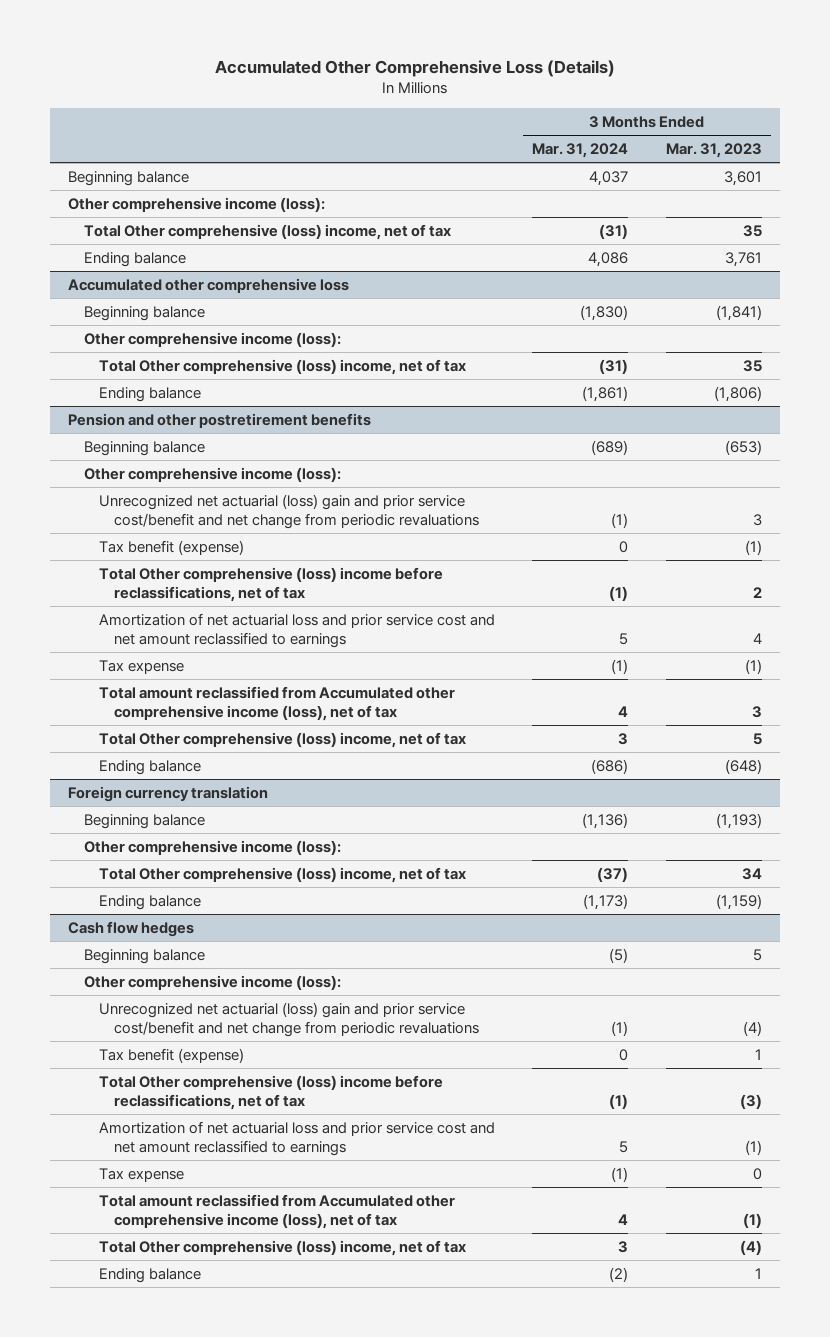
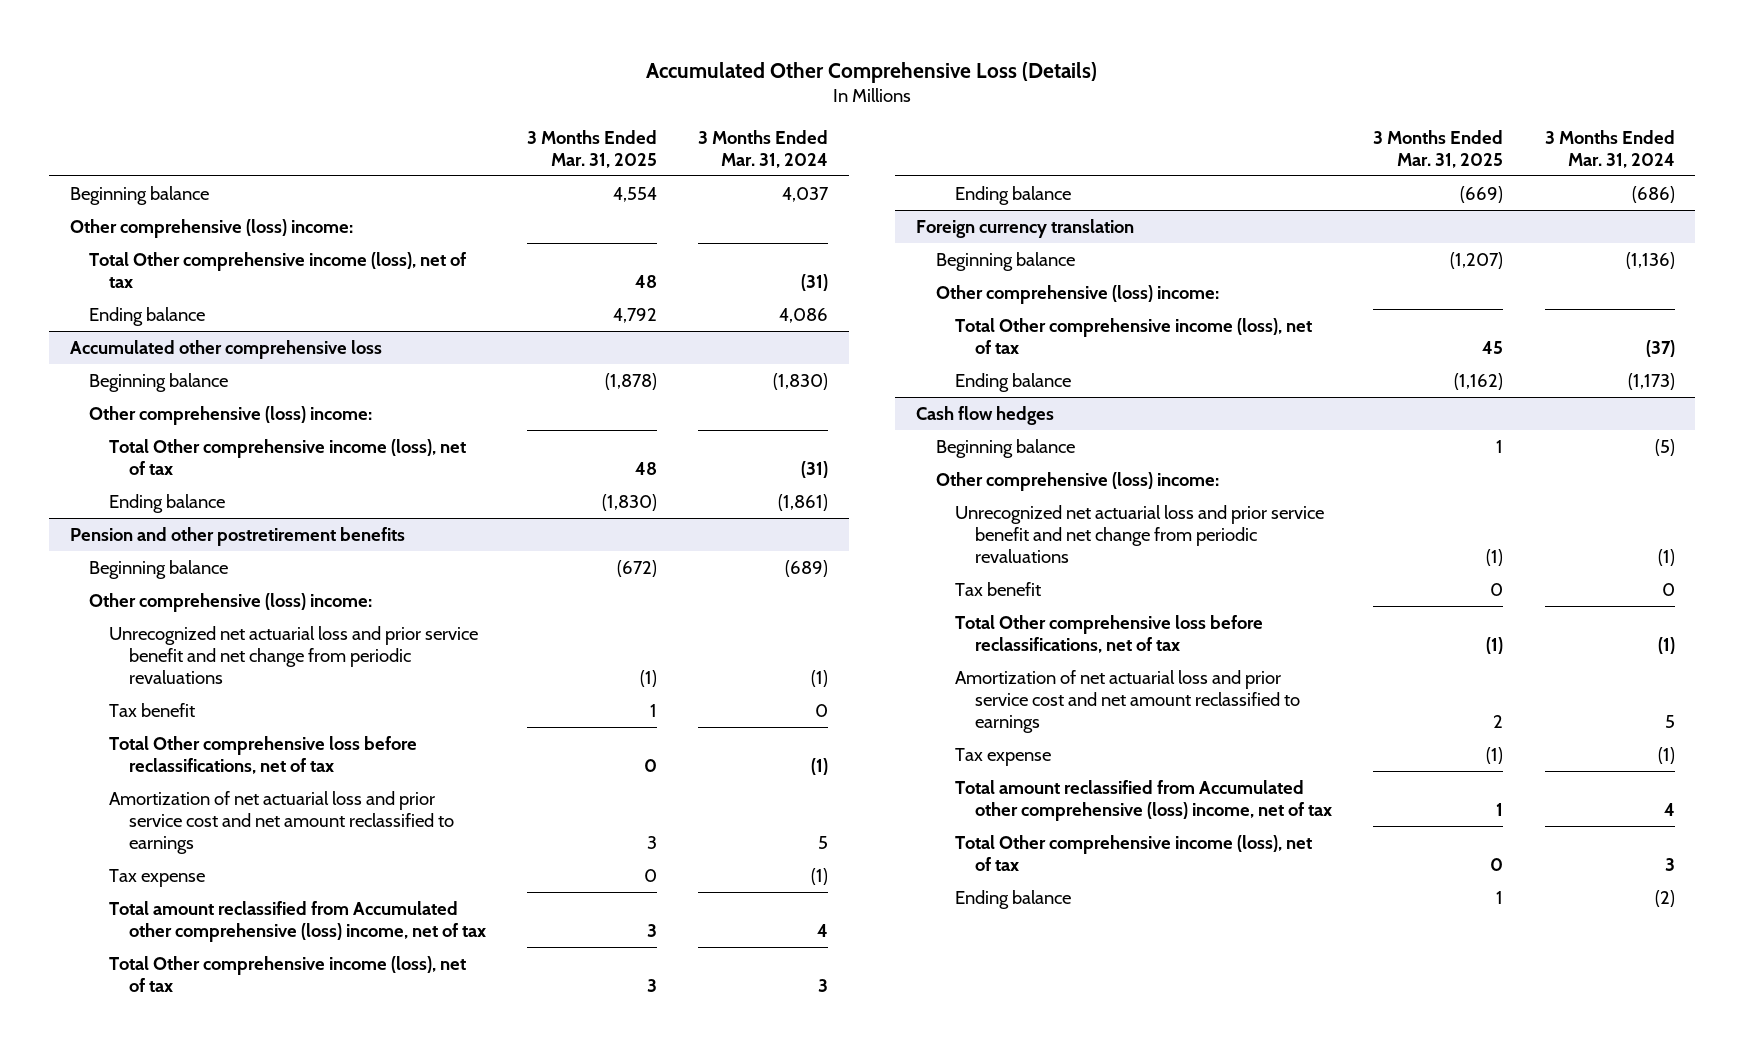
- | 3 Months Ended Mar. 31, 2024 | 3 Months Ended Mar. 31, 2023
+ | 3 Months Ended Mar. 31, 2025 | 3 Months Ended Mar. 31, 2024
- Other comprehensive income (loss):
- Total Other comprehensive (loss) income, net of tax | (31) | 35
+ Other comprehensive (loss) income:
+ Total Other comprehensive income (loss), net of tax | 48 | (31)
@ Accumulated other comprehensive loss
- Other comprehensive income (loss):
- Total Other comprehensive (loss) income, net of tax | (31) | 35
+ Other comprehensive (loss) income:
+ Total Other comprehensive income (loss), net of tax | 48 | (31)
@ Pension and other postretirement benefits
- Other comprehensive income (loss):
- Unrecognized net actuarial (loss) gain and prior service cost/benefit and net change from periodic revaluations | (1) | 3
- Tax benefit (expense) | 0 | (1)
- Total Other comprehensive (loss) income before reclassifications, net of tax | (1) | 2
+ Other comprehensive (loss) income:
+ Unrecognized net actuarial loss and prior service benefit and net change from periodic revaluations | (1) | (1)
+ Tax benefit | 1 | 0
+ Total Other comprehensive loss before reclassifications, net of tax | 0 | (1)
- Total amount reclassified from Accumulated other comprehensive income (loss), net of tax | 4 | 3
- Total Other comprehensive (loss) income, net of tax | 3 | 5
+ Total amount reclassified from Accumulated other comprehensive (loss) income, net of tax | 3 | 4
+ Total Other comprehensive income (loss), net of tax | 3 | 3
@ Foreign currency translation
- Other comprehensive income (loss):
- Total Other comprehensive (loss) income, net of tax | (37) | 34
+ Other comprehensive (loss) income:
+ Total Other comprehensive income (loss), net of tax | 45 | (37)
@ Cash flow hedges
- Other comprehensive income (loss):
- Unrecognized net actuarial (loss) gain and prior service cost/benefit and net change from periodic revaluations | (1) | (4)
- Tax benefit (expense) | 0 | 1
- Total Other comprehensive (loss) income before reclassifications, net of tax | (1) | (3)
+ Other comprehensive (loss) income:
+ Unrecognized net actuarial loss and prior service benefit and net change from periodic revaluations | (1) | (1)
+ Tax benefit | 0 | 0
+ Total Other comprehensive loss before reclassifications, net of tax | (1) | (1)
- Total amount reclassified from Accumulated other comprehensive income (loss), net of tax | 4 | (1)
- Total Other comprehensive (loss) income, net of tax | 3 | (4)
+ Total amount reclassified from Accumulated other comprehensive (loss) income, net of tax | 1 | 4
+ Total Other comprehensive income (loss), net of tax | 0 | 3

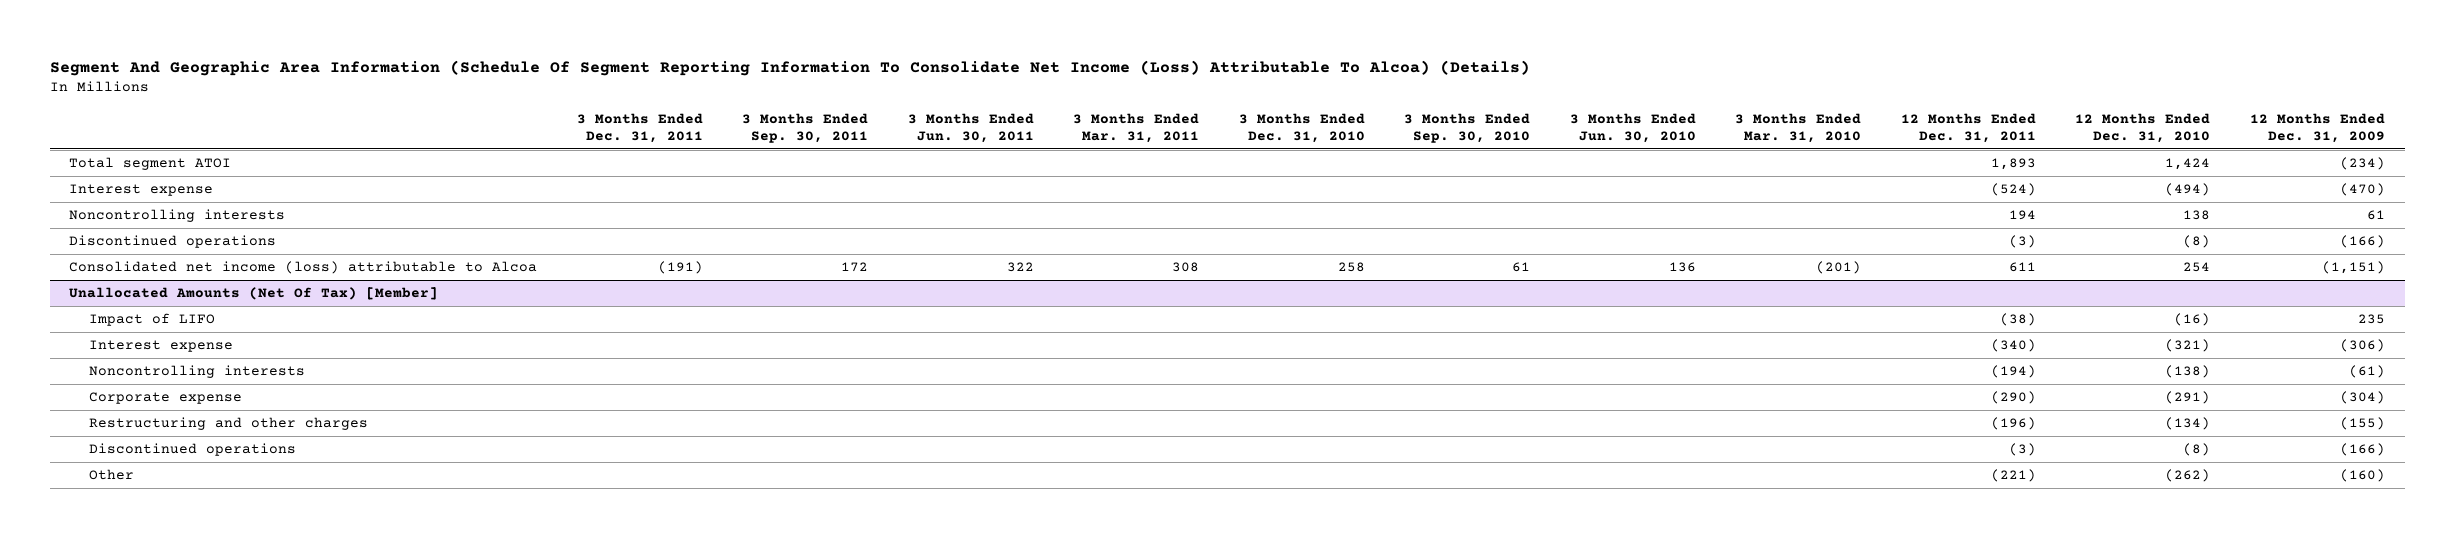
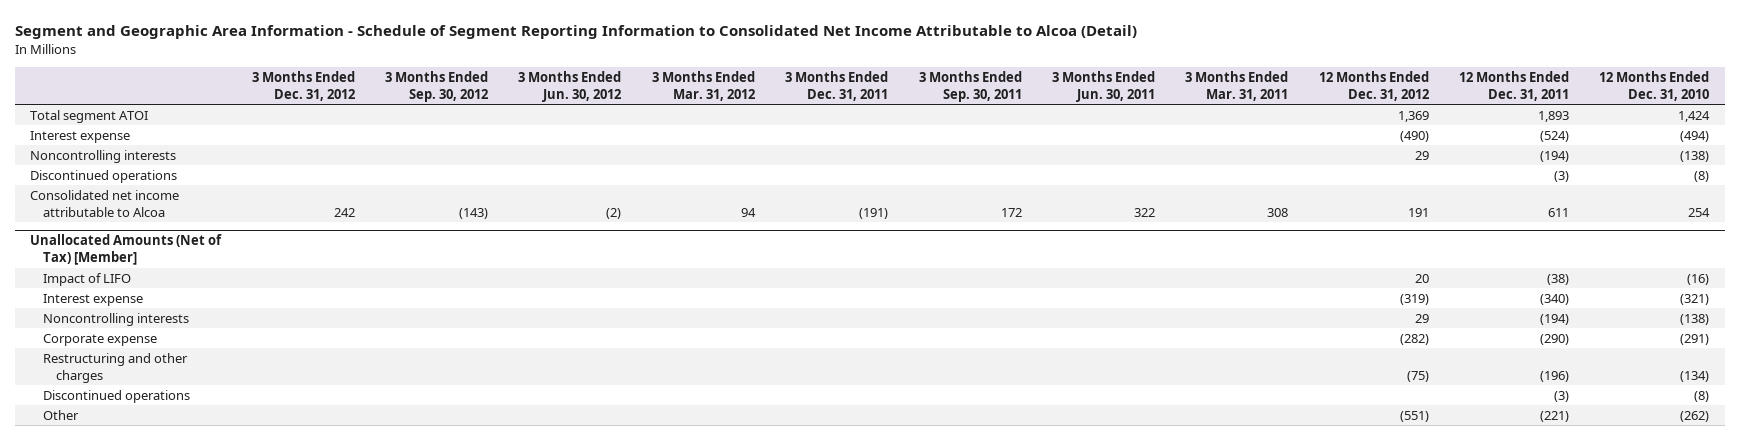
- Segment And Geographic Area Information (Schedule Of Segment Reporting Information To Consolidate Net Income (Loss) Attributable To Alcoa) (Details)
+ Segment and Geographic Area Information - Schedule of Segment Reporting Information to Consolidated Net Income Attributable to Alcoa (Detail)
- | 3 Months Ended Dec. 31, 2011 | 3 Months Ended Sep. 30, 2011 | 3 Months Ended Jun. 30, 2011 | 3 Months Ended Mar. 31, 2011 | 3 Months Ended Dec. 31, 2010 | 3 Months Ended Sep. 30, 2010 | 3 Months Ended Jun. 30, 2010 | 3 Months Ended Mar. 31, 2010 | 12 Months Ended Dec. 31, 2011 | 12 Months Ended Dec. 31, 2010 | 12 Months Ended Dec. 31, 2009
+ | 3 Months Ended Dec. 31, 2012 | 3 Months Ended Sep. 30, 2012 | 3 Months Ended Jun. 30, 2012 | 3 Months Ended Mar. 31, 2012 | 3 Months Ended Dec. 31, 2011 | 3 Months Ended Sep. 30, 2011 | 3 Months Ended Jun. 30, 2011 | 3 Months Ended Mar. 31, 2011 | 12 Months Ended Dec. 31, 2012 | 12 Months Ended Dec. 31, 2011 | 12 Months Ended Dec. 31, 2010
- Noncontrolling interests | | | | | | | | | 194 | 138 | 61
+ Noncontrolling interests | | | | | | | | | 29 | (194) | (138)
- Consolidated net income (loss) attributable to Alcoa | (191) | 172 | 322 | 308 | 258 | 61 | 136 | (201) | 611 | 254 | (1,151)
- Unallocated Amounts (Net Of Tax) [Member]
+ Consolidated net income attributable to Alcoa | 242 | (143) | (2) | 94 | (191) | 172 | 322 | 308 | 191 | 611 | 254
+ Unallocated Amounts (Net of Tax) [Member]

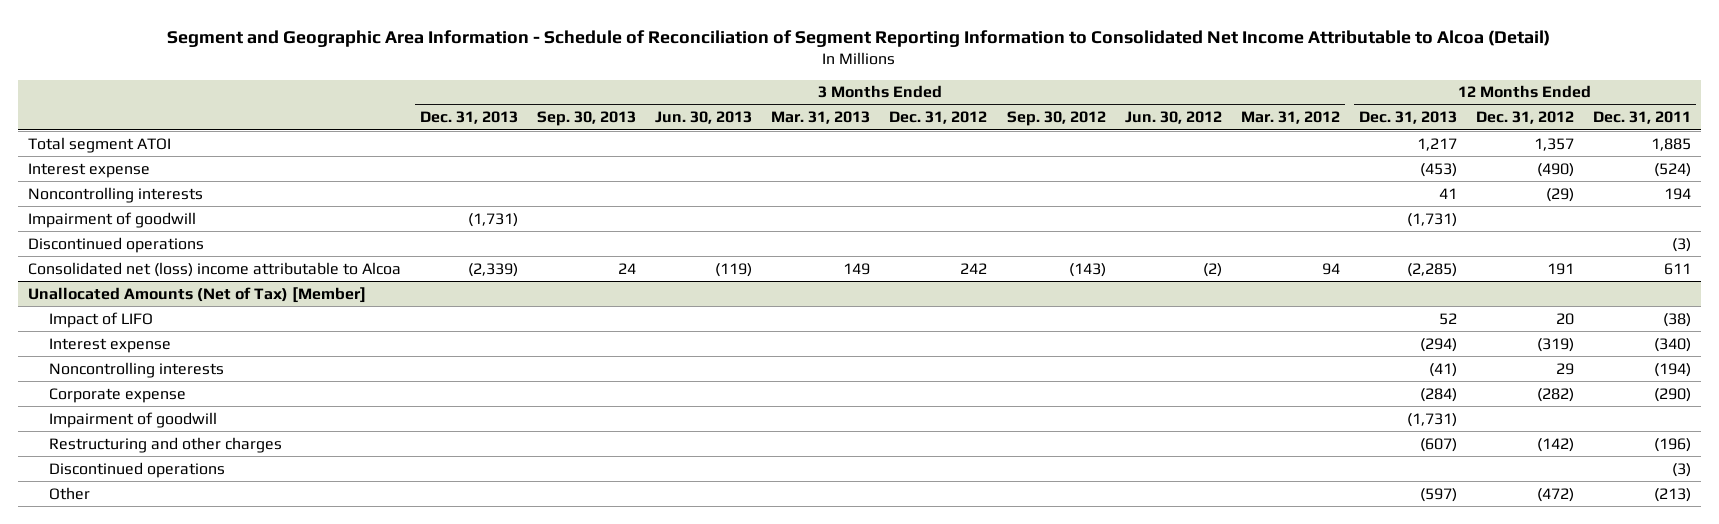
- Segment and Geographic Area Information - Schedule of Segment Reporting Information to Consolidated Net Income Attributable to Alcoa (Detail)
+ Segment and Geographic Area Information - Schedule of Reconciliation of Segment Reporting Information to Consolidated Net Income Attributable to Alcoa (Detail)
- | 3 Months Ended Dec. 31, 2012 | 3 Months Ended Sep. 30, 2012 | 3 Months Ended Jun. 30, 2012 | 3 Months Ended Mar. 31, 2012 | 3 Months Ended Dec. 31, 2011 | 3 Months Ended Sep. 30, 2011 | 3 Months Ended Jun. 30, 2011 | 3 Months Ended Mar. 31, 2011 | 12 Months Ended Dec. 31, 2012 | 12 Months Ended Dec. 31, 2011 | 12 Months Ended Dec. 31, 2010
+ | 3 Months Ended Dec. 31, 2013 | 3 Months Ended Sep. 30, 2013 | 3 Months Ended Jun. 30, 2013 | 3 Months Ended Mar. 31, 2013 | 3 Months Ended Dec. 31, 2012 | 3 Months Ended Sep. 30, 2012 | 3 Months Ended Jun. 30, 2012 | 3 Months Ended Mar. 31, 2012 | 12 Months Ended Dec. 31, 2013 | 12 Months Ended Dec. 31, 2012 | 12 Months Ended Dec. 31, 2011
- Total segment ATOI | | | | | | | | | 1,369 | 1,893 | 1,424
+ Total segment ATOI | | | | | | | | | 1,217 | 1,357 | 1,885
- Noncontrolling interests | | | | | | | | | 29 | (194) | (138)
+ Noncontrolling interests | | | | | | | | | 41 | (29) | 194
+ Impairment of goodwill | (1,731) | | | | | | | | (1,731) | |
- Consolidated net income attributable to Alcoa | 242 | (143) | (2) | 94 | (191) | 172 | 322 | 308 | 191 | 611 | 254
+ Consolidated net (loss) income attributable to Alcoa | (2,339) | 24 | (119) | 149 | 242 | (143) | (2) | 94 | (2,285) | 191 | 611
@ Unallocated Amounts (Net of Tax) [Member]
- Restructuring and other charges | | | | | | | | | (75) | (196) | (134)
+ Impairment of goodwill | | | | | | | | | (1,731) | |
+ Restructuring and other charges | | | | | | | | | (607) | (142) | (196)
- Other | | | | | | | | | (551) | (221) | (262)
+ Other | | | | | | | | | (597) | (472) | (213)

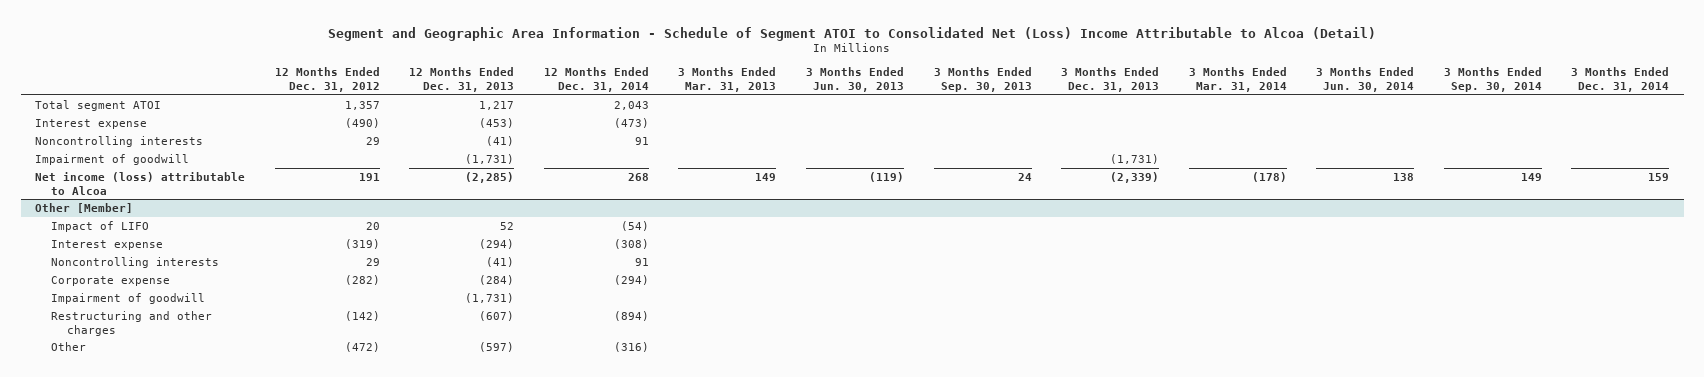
- Segment and Geographic Area Information - Schedule of Reconciliation of Segment Reporting Information to Consolidated Net Income Attributable to Alcoa (Detail)
+ Segment and Geographic Area Information - Schedule of Segment ATOI to Consolidated Net (Loss) Income Attributable to Alcoa (Detail)
- | 3 Months Ended Dec. 31, 2013 | 3 Months Ended Sep. 30, 2013 | 3 Months Ended Jun. 30, 2013 | 3 Months Ended Mar. 31, 2013 | 3 Months Ended Dec. 31, 2012 | 3 Months Ended Sep. 30, 2012 | 3 Months Ended Jun. 30, 2012 | 3 Months Ended Mar. 31, 2012 | 12 Months Ended Dec. 31, 2013 | 12 Months Ended Dec. 31, 2012 | 12 Months Ended Dec. 31, 2011
+ | 12 Months Ended Dec. 31, 2012 | 12 Months Ended Dec. 31, 2013 | 12 Months Ended Dec. 31, 2014 | 3 Months Ended Mar. 31, 2013 | 3 Months Ended Jun. 30, 2013 | 3 Months Ended Sep. 30, 2013 | 3 Months Ended Dec. 31, 2013 | 3 Months Ended Mar. 31, 2014 | 3 Months Ended Jun. 30, 2014 | 3 Months Ended Sep. 30, 2014 | 3 Months Ended Dec. 31, 2014
- Noncontrolling interests | | | | | | | | | 41 | (29) | 194
+ Noncontrolling interests | 29 | (41) | 91 | | | | | | | |
- Discontinued operations | | | | | | | | | | | (3)
- Consolidated net (loss) income attributable to Alcoa | (2,339) | 24 | (119) | 149 | 242 | (143) | (2) | 94 | (2,285) | 191 | 611
- Unallocated Amounts (Net of Tax) [Member]
+ Net income (loss) attributable to Alcoa | 191 | (2,285) | 268 | 149 | (119) | 24 | (2,339) | (178) | 138 | 149 | 159
+ Other [Member]
- Discontinued operations | | | | | | | | | | | (3)

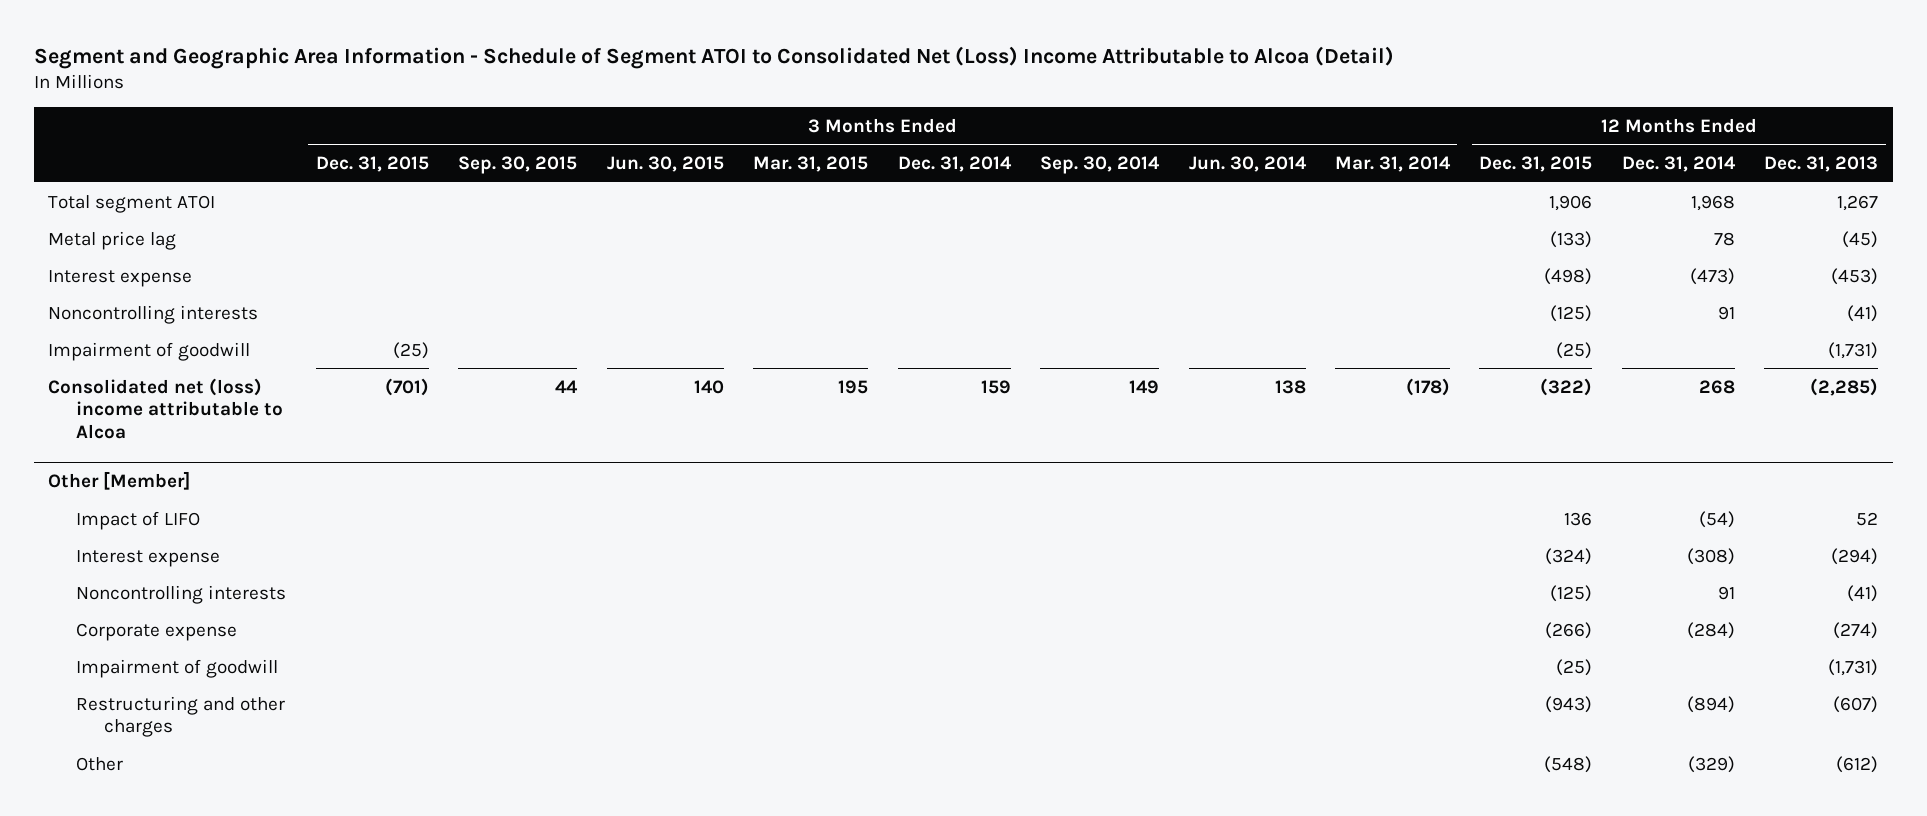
- | 12 Months Ended Dec. 31, 2012 | 12 Months Ended Dec. 31, 2013 | 12 Months Ended Dec. 31, 2014 | 3 Months Ended Mar. 31, 2013 | 3 Months Ended Jun. 30, 2013 | 3 Months Ended Sep. 30, 2013 | 3 Months Ended Dec. 31, 2013 | 3 Months Ended Mar. 31, 2014 | 3 Months Ended Jun. 30, 2014 | 3 Months Ended Sep. 30, 2014 | 3 Months Ended Dec. 31, 2014
+ | 3 Months Ended Dec. 31, 2015 | 3 Months Ended Sep. 30, 2015 | 3 Months Ended Jun. 30, 2015 | 3 Months Ended Mar. 31, 2015 | 3 Months Ended Dec. 31, 2014 | 3 Months Ended Sep. 30, 2014 | 3 Months Ended Jun. 30, 2014 | 3 Months Ended Mar. 31, 2014 | 12 Months Ended Dec. 31, 2015 | 12 Months Ended Dec. 31, 2014 | 12 Months Ended Dec. 31, 2013
- Total segment ATOI | 1,357 | 1,217 | 2,043 | | | | | | | |
+ Total segment ATOI | | | | | | | | | 1,906 | 1,968 | 1,267
+ Metal price lag | | | | | | | | | (133) | 78 | (45)
- Net income (loss) attributable to Alcoa | 191 | (2,285) | 268 | 149 | (119) | 24 | (2,339) | (178) | 138 | 149 | 159
+ Consolidated net (loss) income attributable to Alcoa | (701) | 44 | 140 | 195 | 159 | 149 | 138 | (178) | (322) | 268 | (2,285)
@ Other [Member]
- Corporate expense | (282) | (284) | (294) | | | | | | | |
+ Corporate expense | | | | | | | | | (266) | (284) | (274)
- Other | (472) | (597) | (316) | | | | | | | |
+ Other | | | | | | | | | (548) | (329) | (612)

